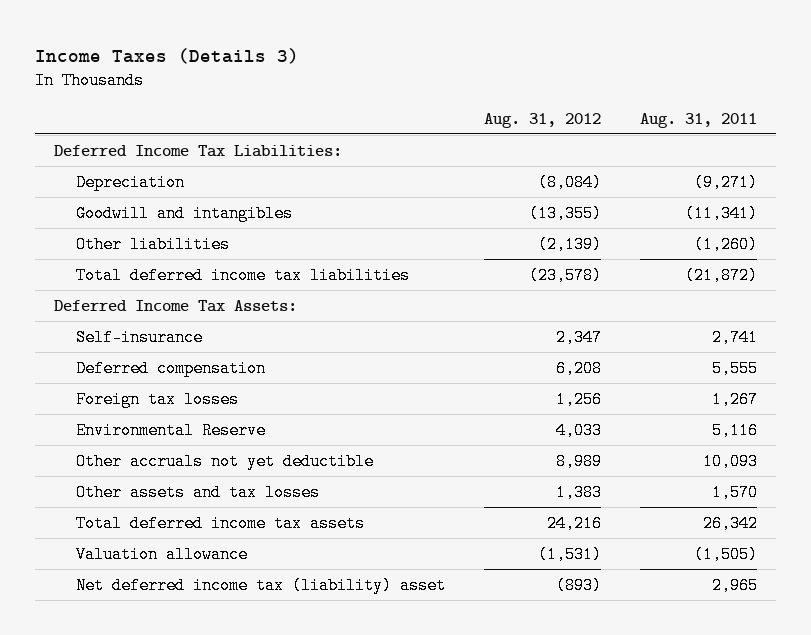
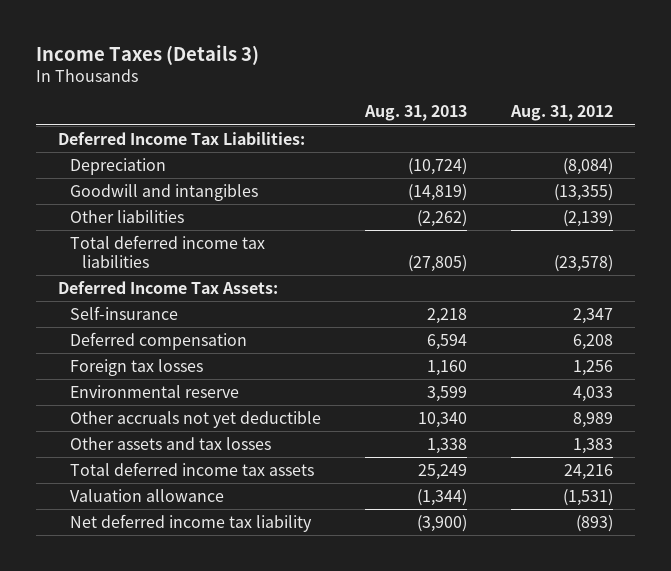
- | Aug. 31, 2012 | Aug. 31, 2011
+ | Aug. 31, 2013 | Aug. 31, 2012
- Environmental Reserve | 4,033 | 5,116
+ Environmental reserve | 3,599 | 4,033
- Net deferred income tax (liability) asset | (893) | 2,965
+ Net deferred income tax liability | (3,900) | (893)

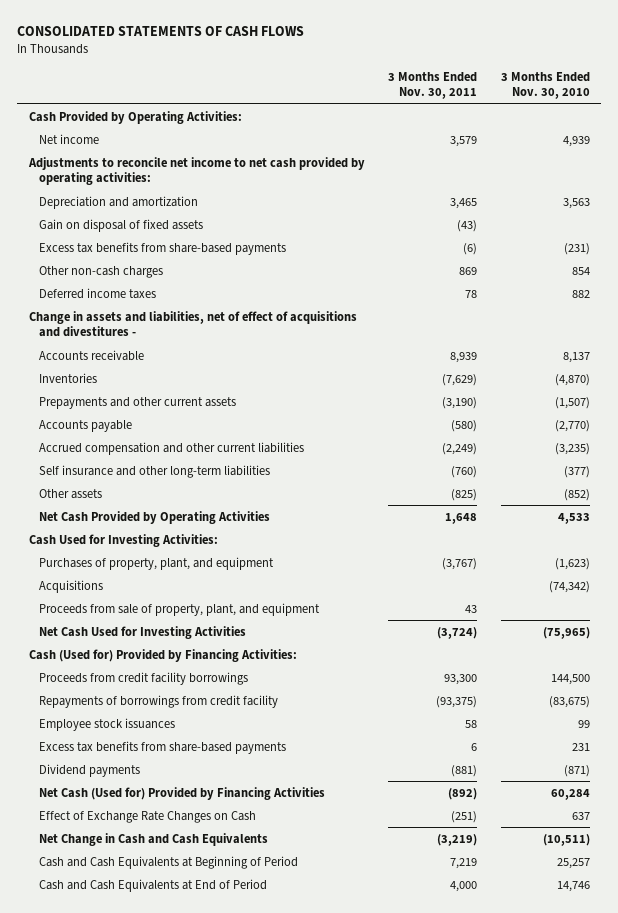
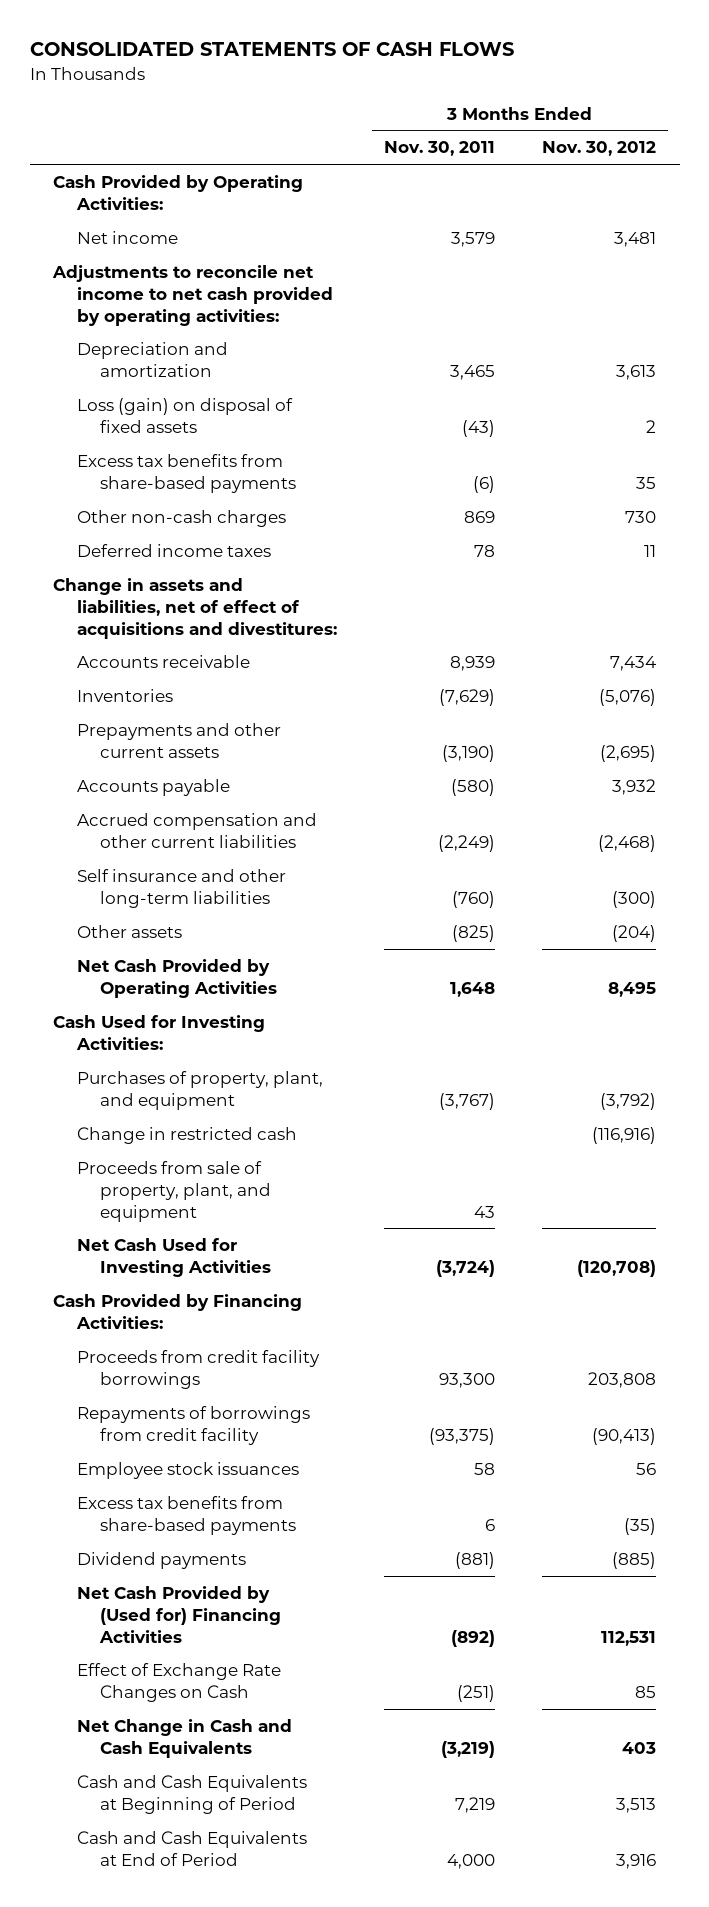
- | 3 Months Ended Nov. 30, 2011 | 3 Months Ended Nov. 30, 2010
+ | 3 Months Ended Nov. 30, 2011 | 3 Months Ended Nov. 30, 2012
- Gain on disposal of fixed assets | (43) |
+ Loss (gain) on disposal of fixed assets | (43) | 2
- Change in assets and liabilities, net of effect of acquisitions and divestitures -
+ Change in assets and liabilities, net of effect of acquisitions and divestitures:
- Acquisitions | | (74,342)
+ Change in restricted cash | | (116,916)
- Cash (Used for) Provided by Financing Activities:
+ Cash Provided by Financing Activities:
- Net Cash (Used for) Provided by Financing Activities | (892) | 60,284
+ Net Cash Provided by (Used for) Financing Activities | (892) | 112,531

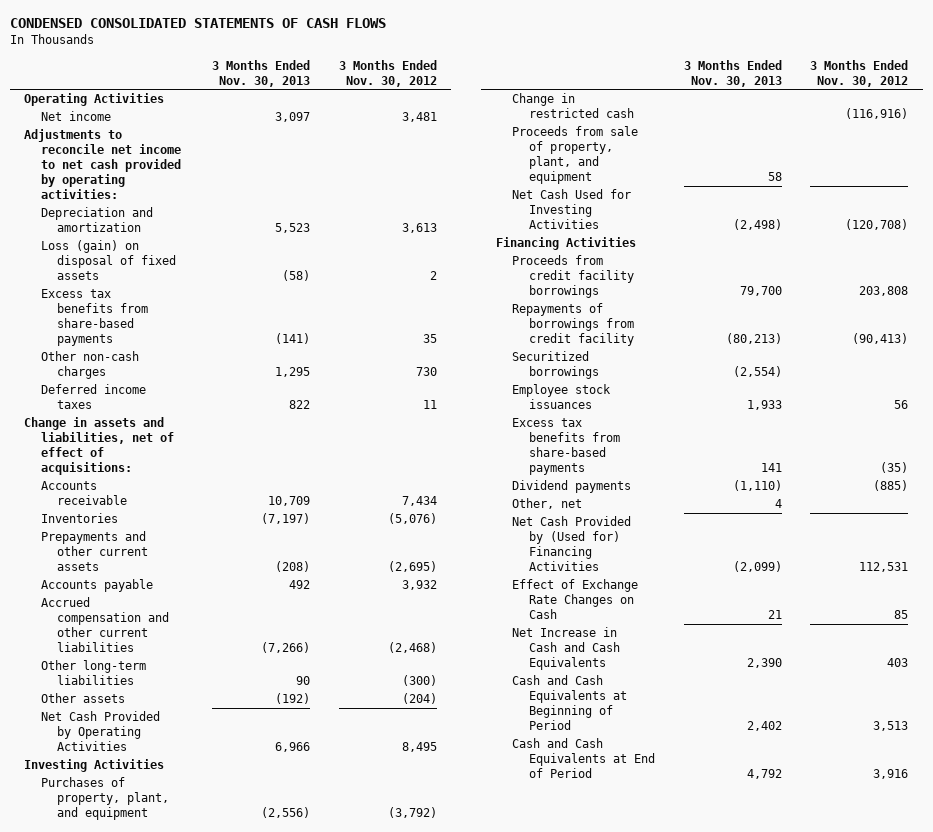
- CONSOLIDATED STATEMENTS OF CASH FLOWS
+ CONDENSED CONSOLIDATED STATEMENTS OF CASH FLOWS
- | 3 Months Ended Nov. 30, 2011 | 3 Months Ended Nov. 30, 2012
+ | 3 Months Ended Nov. 30, 2013 | 3 Months Ended Nov. 30, 2012
- Cash Provided by Operating Activities:
+ Operating Activities
- Change in assets and liabilities, net of effect of acquisitions and divestitures:
+ Change in assets and liabilities, net of effect of acquisitions:
- Self insurance and other long-term liabilities | (760) | (300)
+ Other long-term liabilities | 90 | (300)
- Cash Used for Investing Activities:
+ Investing Activities
- Cash Provided by Financing Activities:
+ Financing Activities
+ Securitized borrowings | (2,554) |
+ Other, net | 4 |
- Net Change in Cash and Cash Equivalents | (3,219) | 403
+ Net Increase in Cash and Cash Equivalents | 2,390 | 403

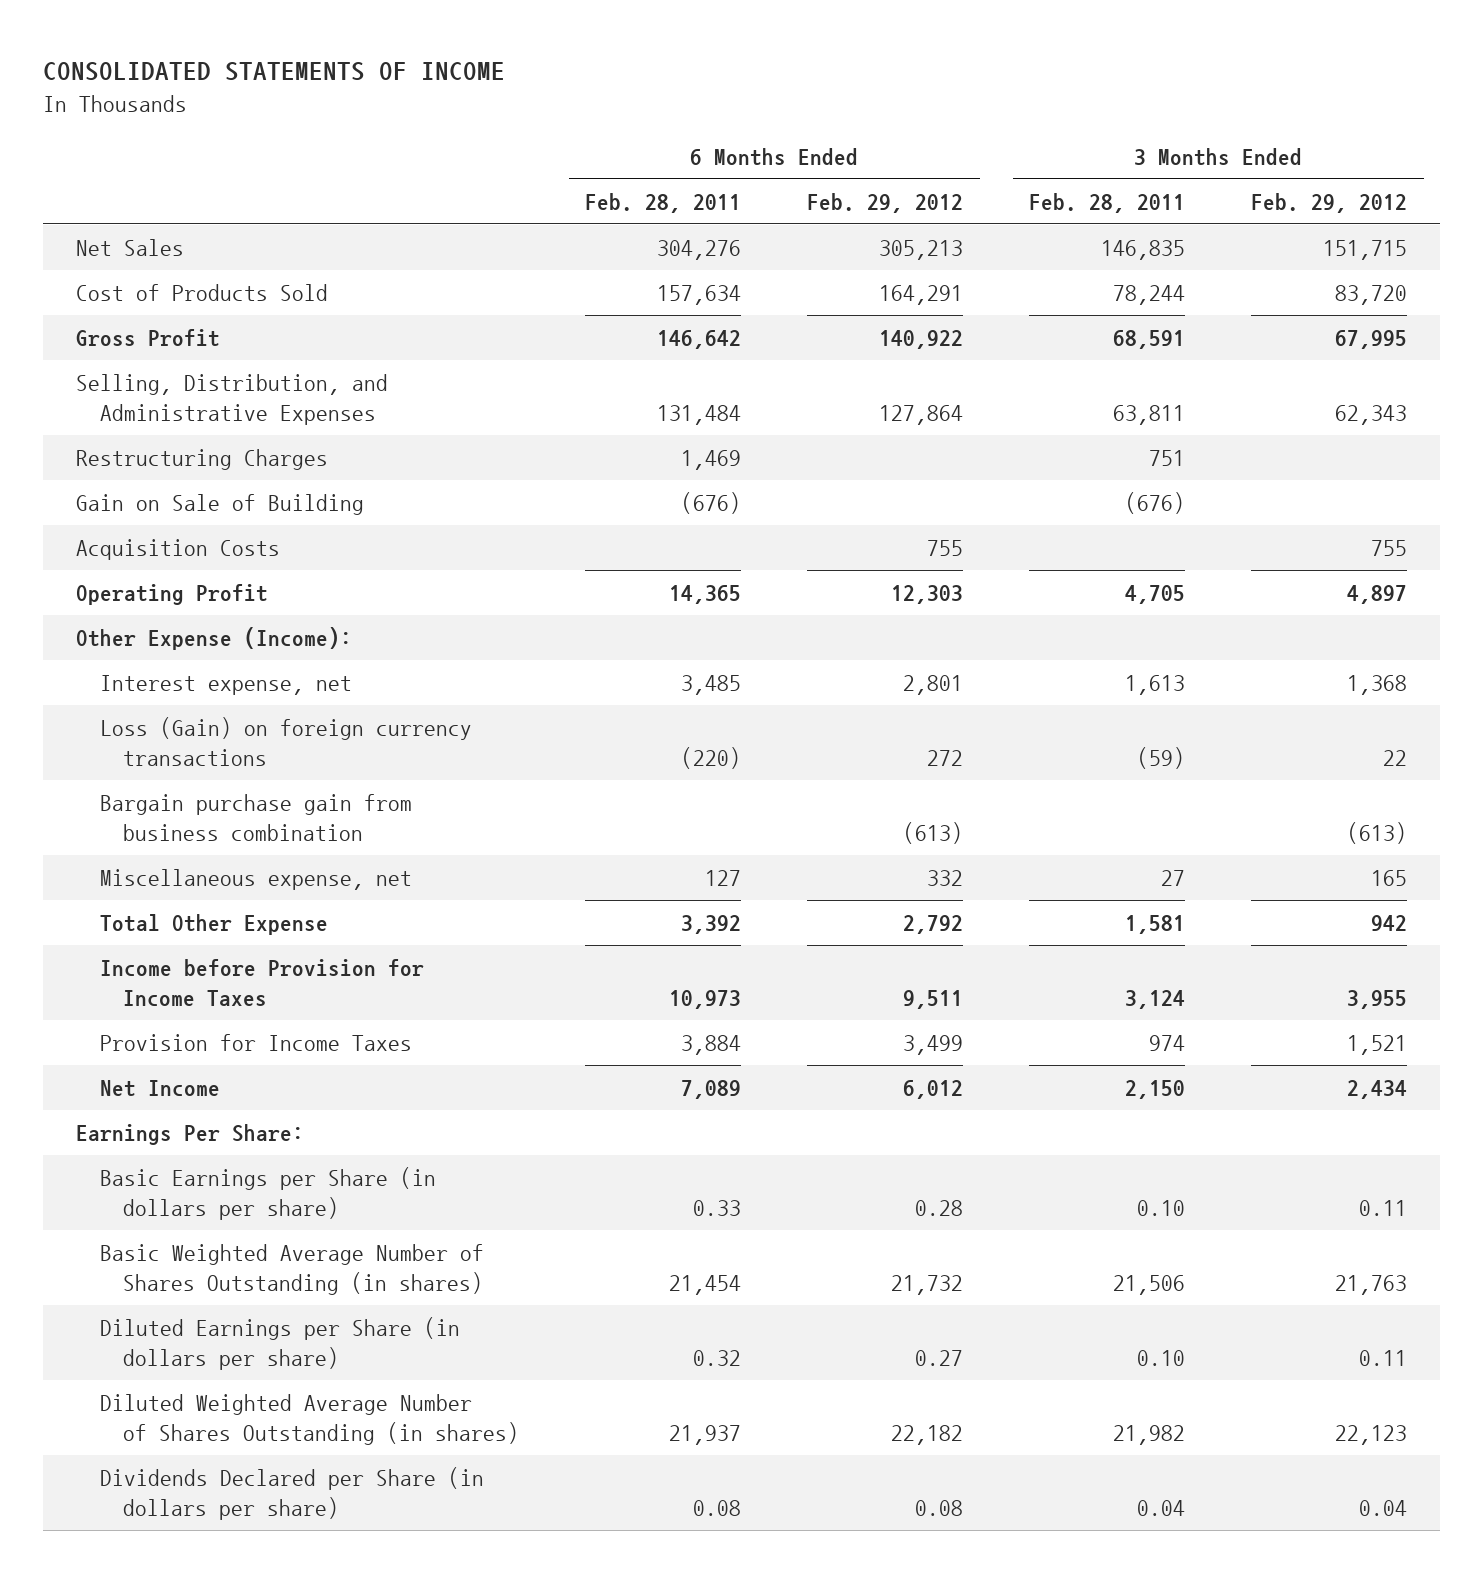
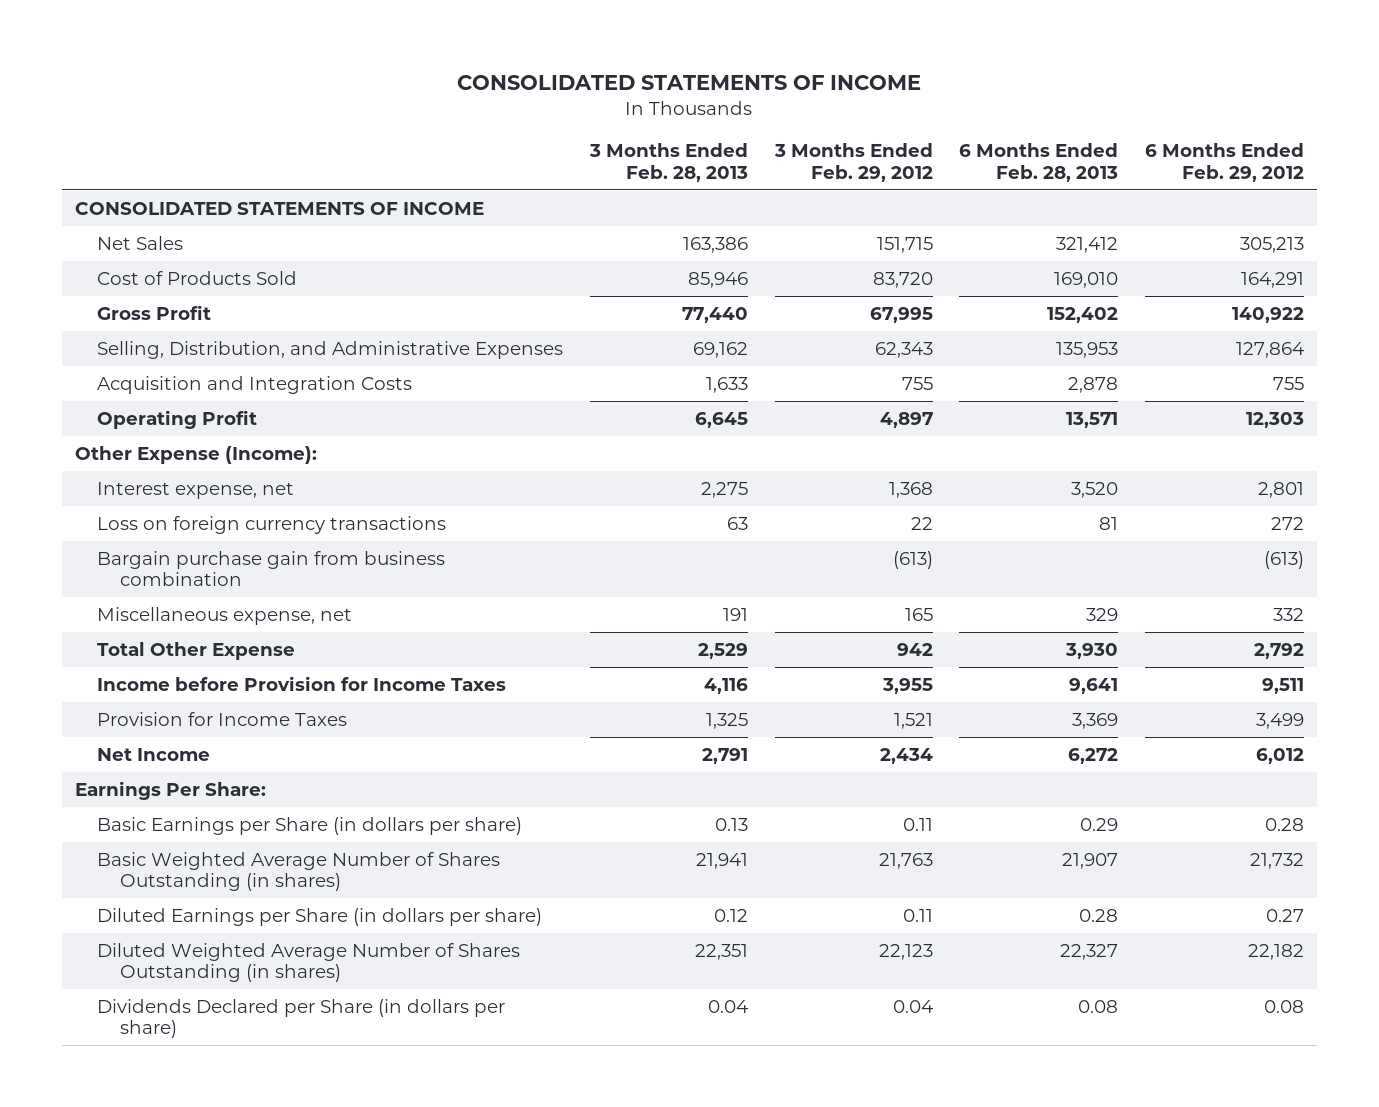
- | 6 Months Ended Feb. 28, 2011 | 6 Months Ended Feb. 29, 2012 | 3 Months Ended Feb. 28, 2011 | 3 Months Ended Feb. 29, 2012
+ | 3 Months Ended Feb. 28, 2013 | 3 Months Ended Feb. 29, 2012 | 6 Months Ended Feb. 28, 2013 | 6 Months Ended Feb. 29, 2012
+ CONSOLIDATED STATEMENTS OF INCOME
- Restructuring Charges | 1,469 | | 751 |
- Gain on Sale of Building | (676) | | (676) |
- Acquisition Costs | | 755 | | 755
+ Acquisition and Integration Costs | 1,633 | 755 | 2,878 | 755
- Loss (Gain) on foreign currency transactions | (220) | 272 | (59) | 22
+ Loss on foreign currency transactions | 63 | 22 | 81 | 272

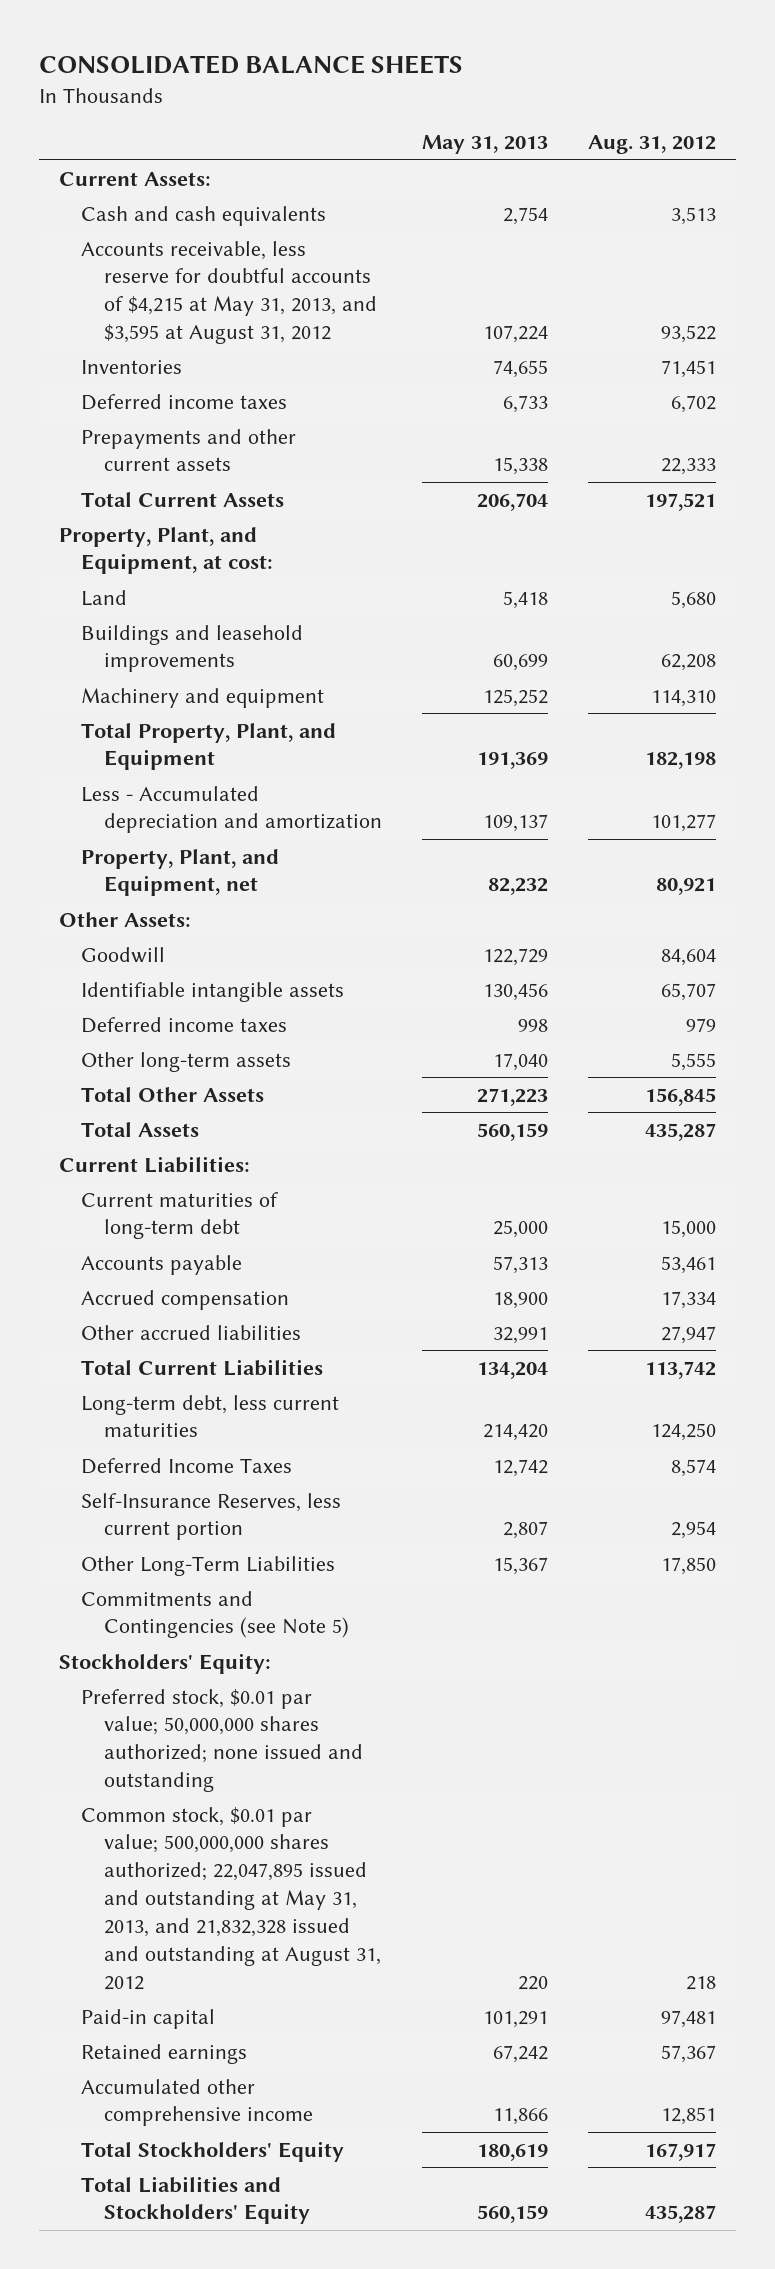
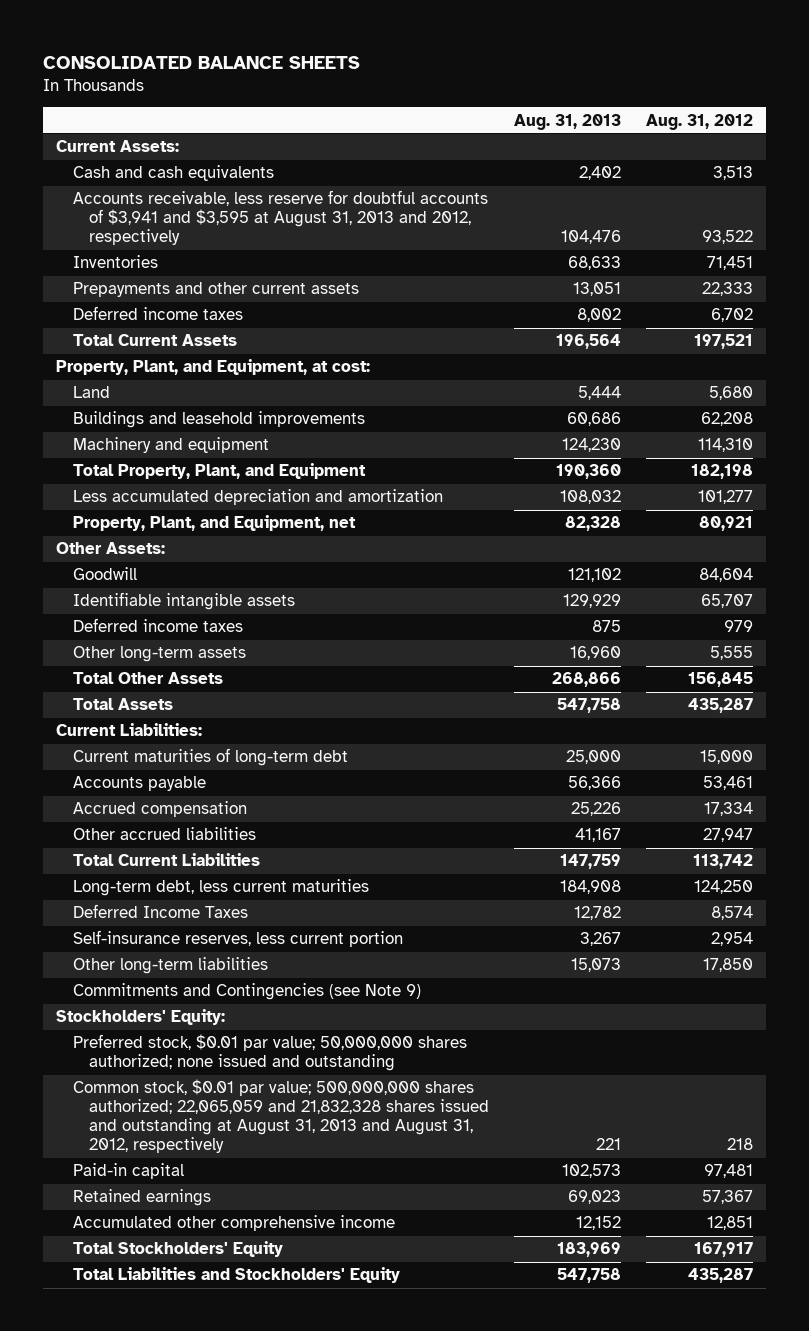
- | May 31, 2013 | Aug. 31, 2012
+ | Aug. 31, 2013 | Aug. 31, 2012
- Accounts receivable, less reserve for doubtful accounts of $4,215 at May 31, 2013, and $3,595 at August 31, 2012 | 107,224 | 93,522
+ Accounts receivable, less reserve for doubtful accounts of $3,941 and $3,595 at August 31, 2013 and 2012, respectively | 104,476 | 93,522
moved down: Deferred income taxes | 8,002 | 6,702
- Less - Accumulated depreciation and amortization | 109,137 | 101,277
+ Less accumulated depreciation and amortization | 108,032 | 101,277
- Self-Insurance Reserves, less current portion | 2,807 | 2,954
- Other Long-Term Liabilities | 15,367 | 17,850
- Commitments and Contingencies (see Note 5)
+ Self-insurance reserves, less current portion | 3,267 | 2,954
+ Other long-term liabilities | 15,073 | 17,850
+ Commitments and Contingencies (see Note 9)
- Common stock, $0.01 par value; 500,000,000 shares authorized; 22,047,895 issued and outstanding at May 31, 2013, and 21,832,328 issued and outstanding at August 31, 2012 | 220 | 218
+ Common stock, $0.01 par value; 500,000,000 shares authorized; 22,065,059 and 21,832,328 shares issued and outstanding at August 31, 2013 and August 31, 2012, respectively | 221 | 218

